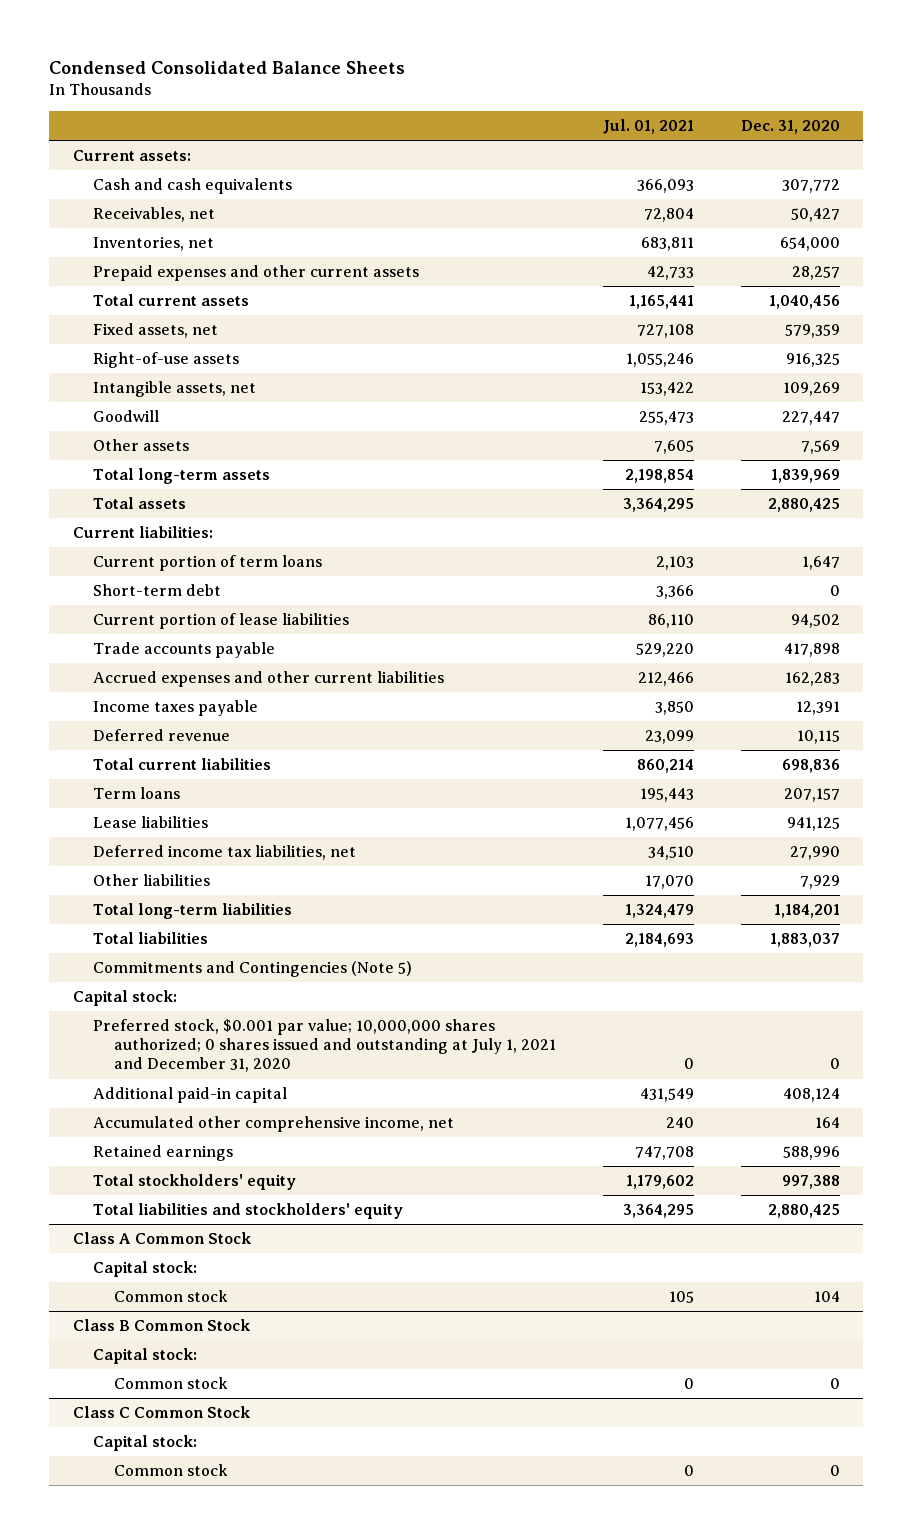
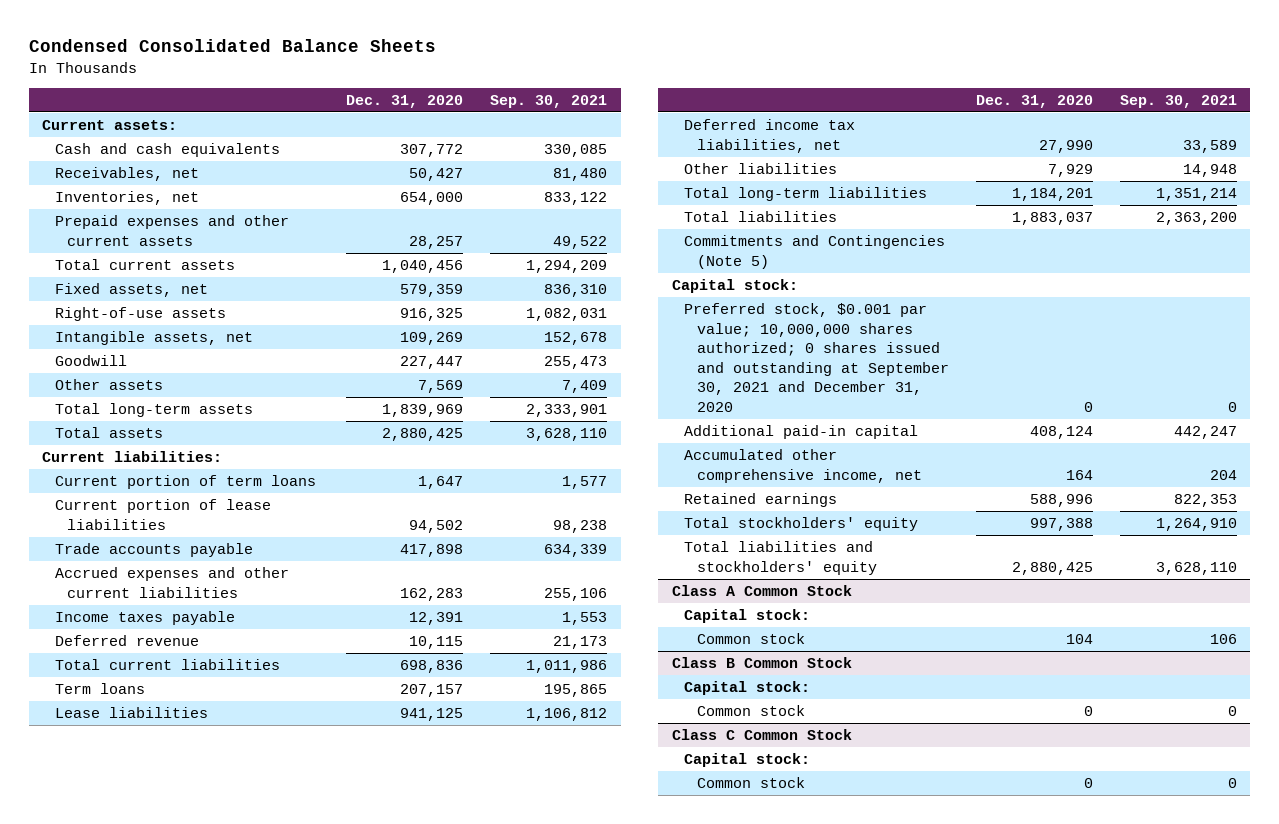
- | Jul. 01, 2021 | Dec. 31, 2020
+ | Dec. 31, 2020 | Sep. 30, 2021
- Short-term debt | 3,366 | 0
- Preferred stock, $0.001 par value; 10,000,000 shares authorized; 0 shares issued and outstanding at July 1, 2021 and December 31, 2020 | 0 | 0
+ Preferred stock, $0.001 par value; 10,000,000 shares authorized; 0 shares issued and outstanding at September 30, 2021 and December 31, 2020 | 0 | 0

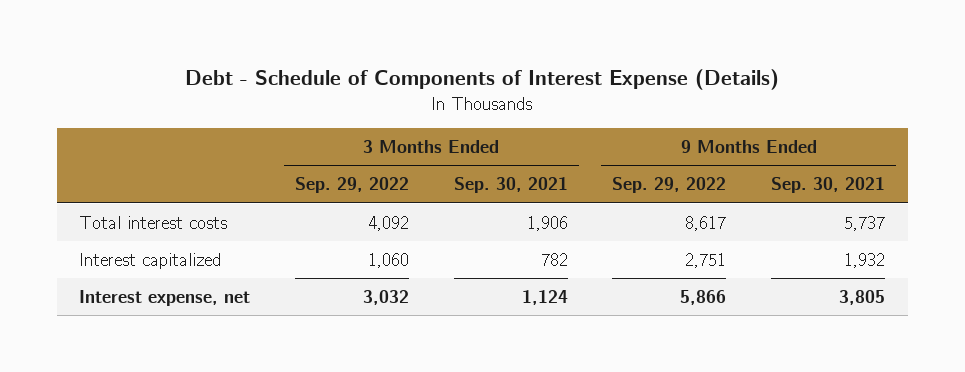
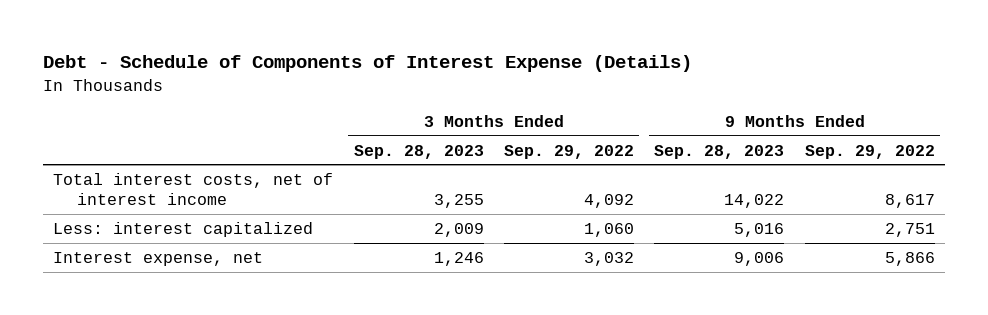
- | 3 Months Ended Sep. 29, 2022 | 3 Months Ended Sep. 30, 2021 | 9 Months Ended Sep. 29, 2022 | 9 Months Ended Sep. 30, 2021
+ | 3 Months Ended Sep. 28, 2023 | 3 Months Ended Sep. 29, 2022 | 9 Months Ended Sep. 28, 2023 | 9 Months Ended Sep. 29, 2022
- Total interest costs | 4,092 | 1,906 | 8,617 | 5,737
- Interest capitalized | 1,060 | 782 | 2,751 | 1,932
+ Total interest costs, net of interest income | 3,255 | 4,092 | 14,022 | 8,617
+ Less: interest capitalized | 2,009 | 1,060 | 5,016 | 2,751

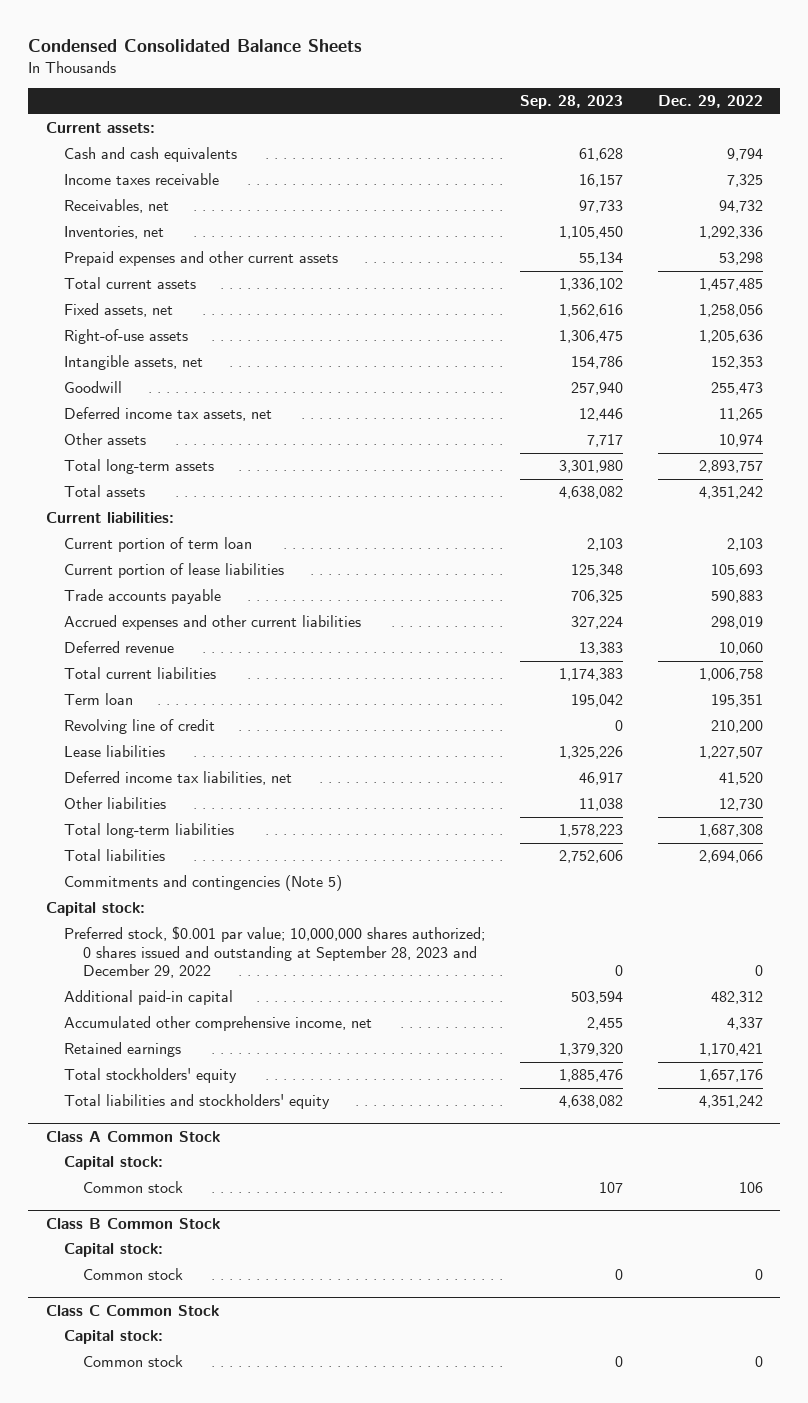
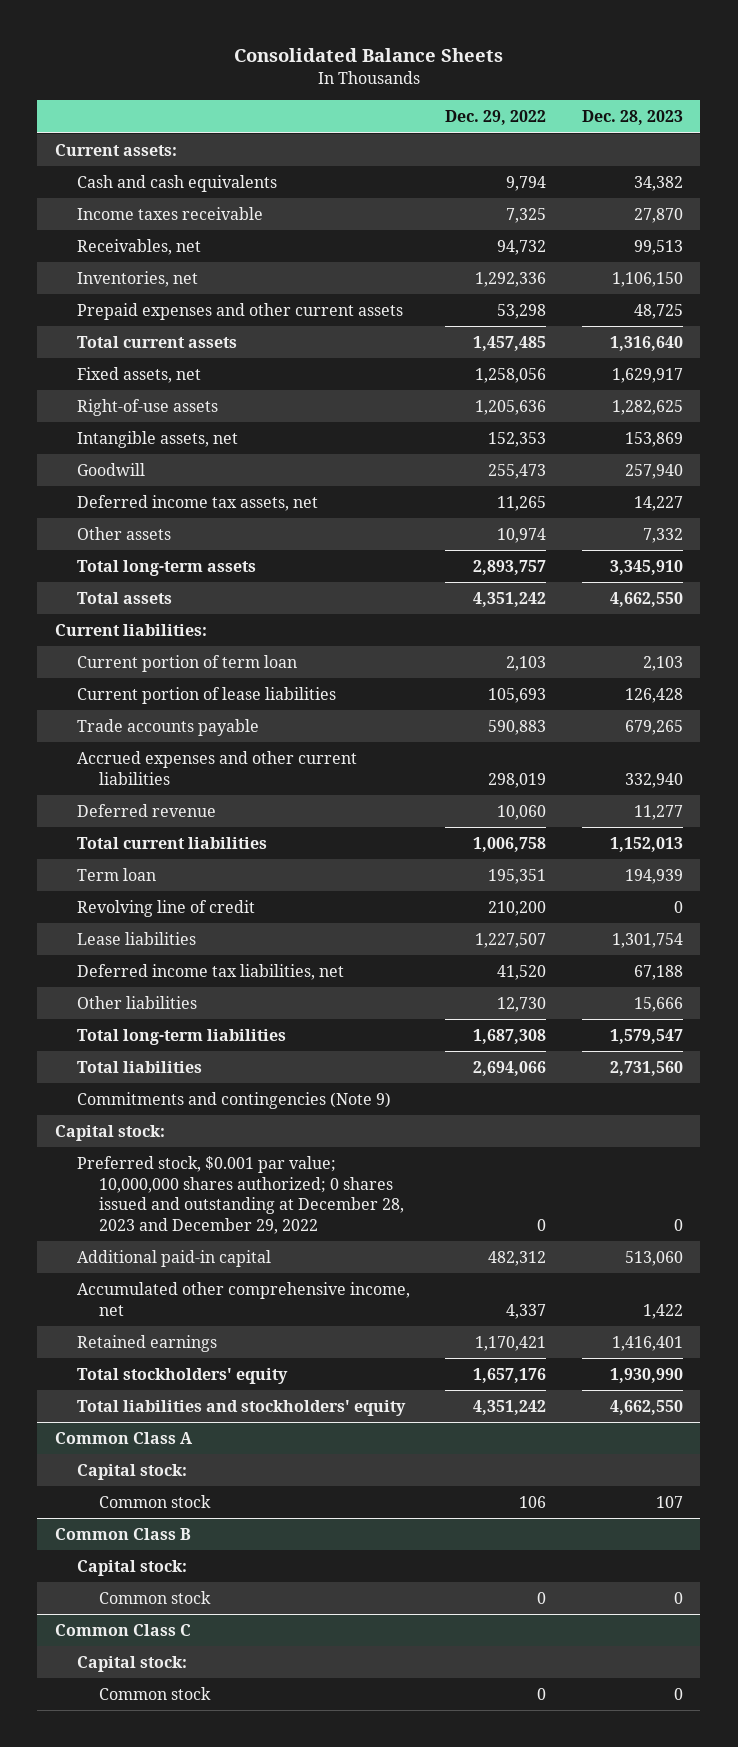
- Condensed Consolidated Balance Sheets
+ Consolidated Balance Sheets
- | Sep. 28, 2023 | Dec. 29, 2022
+ | Dec. 29, 2022 | Dec. 28, 2023
- Commitments and contingencies (Note 5)
+ Commitments and contingencies (Note 9)
- Preferred stock, $0.001 par value; 10,000,000 shares authorized; 0 shares issued and outstanding at September 28, 2023 and December 29, 2022 | 0 | 0
+ Preferred stock, $0.001 par value; 10,000,000 shares authorized; 0 shares issued and outstanding at December 28, 2023 and December 29, 2022 | 0 | 0
- Class A Common Stock
+ Common Class A
- Class B Common Stock
+ Common Class B
- Class C Common Stock
+ Common Class C

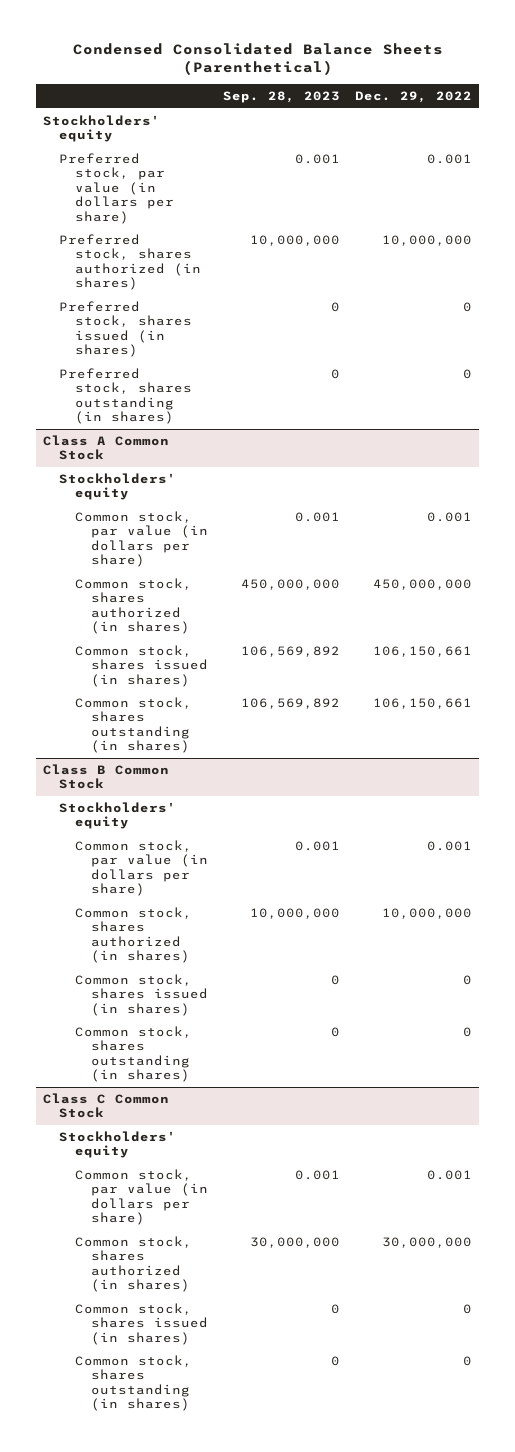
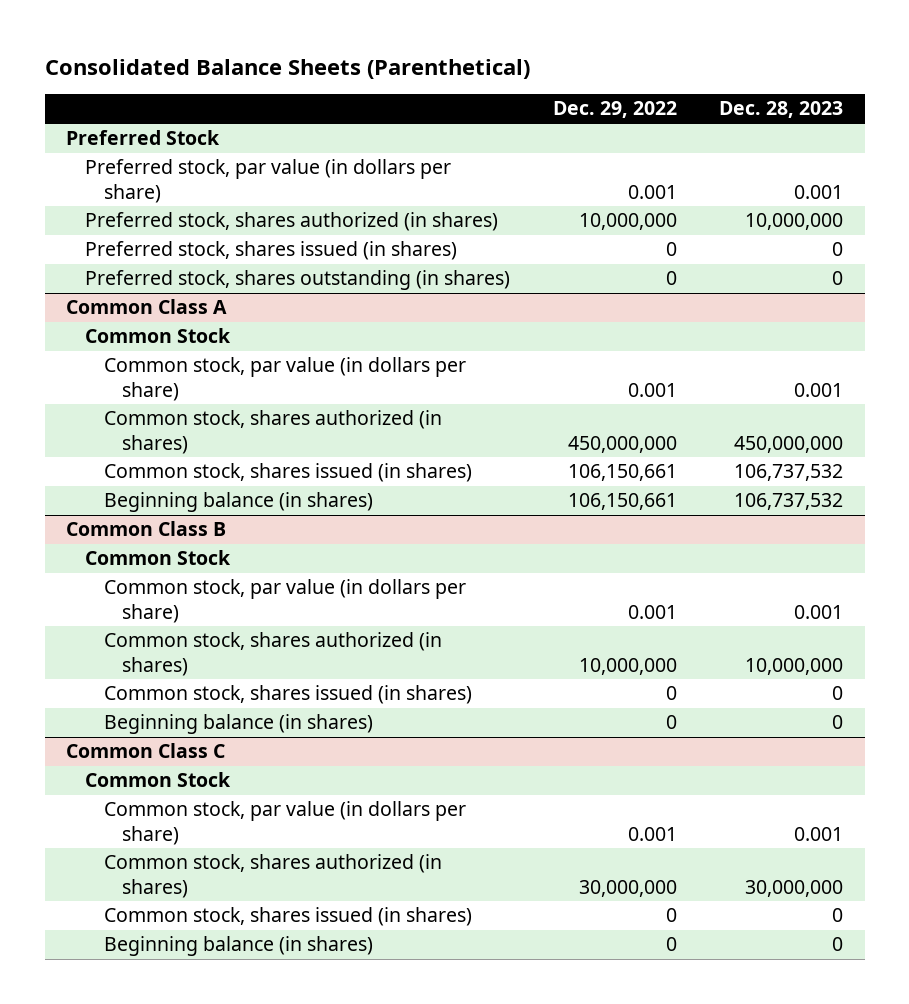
- Condensed Consolidated Balance Sheets (Parenthetical)
+ Consolidated Balance Sheets (Parenthetical)
- | Sep. 28, 2023 | Dec. 29, 2022
+ | Dec. 29, 2022 | Dec. 28, 2023
- Stockholders' equity
+ Preferred Stock
- Class A Common Stock
- Stockholders' equity
+ Common Class A
+ Common Stock
- Common stock, shares outstanding (in shares) | 106,569,892 | 106,150,661
- Class B Common Stock
- Stockholders' equity
+ Beginning balance (in shares) | 106,150,661 | 106,737,532
+ Common Class B
+ Common Stock
- Common stock, shares outstanding (in shares) | 0 | 0
- Class C Common Stock
- Stockholders' equity
+ Beginning balance (in shares) | 0 | 0
+ Common Class C
+ Common Stock
- Common stock, shares outstanding (in shares) | 0 | 0
+ Beginning balance (in shares) | 0 | 0

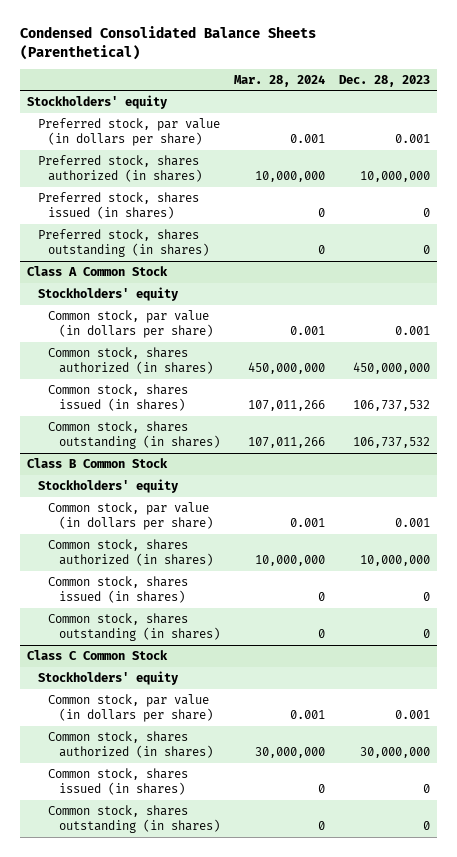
- Consolidated Balance Sheets (Parenthetical)
+ Condensed Consolidated Balance Sheets (Parenthetical)
- | Dec. 29, 2022 | Dec. 28, 2023
+ | Mar. 28, 2024 | Dec. 28, 2023
- Preferred Stock
+ Stockholders' equity
- Common Class A
- Common Stock
+ Class A Common Stock
+ Stockholders' equity
- Beginning balance (in shares) | 106,150,661 | 106,737,532
- Common Class B
- Common Stock
+ Common stock, shares outstanding (in shares) | 107,011,266 | 106,737,532
+ Class B Common Stock
+ Stockholders' equity
- Beginning balance (in shares) | 0 | 0
- Common Class C
- Common Stock
+ Common stock, shares outstanding (in shares) | 0 | 0
+ Class C Common Stock
+ Stockholders' equity
- Beginning balance (in shares) | 0 | 0
+ Common stock, shares outstanding (in shares) | 0 | 0

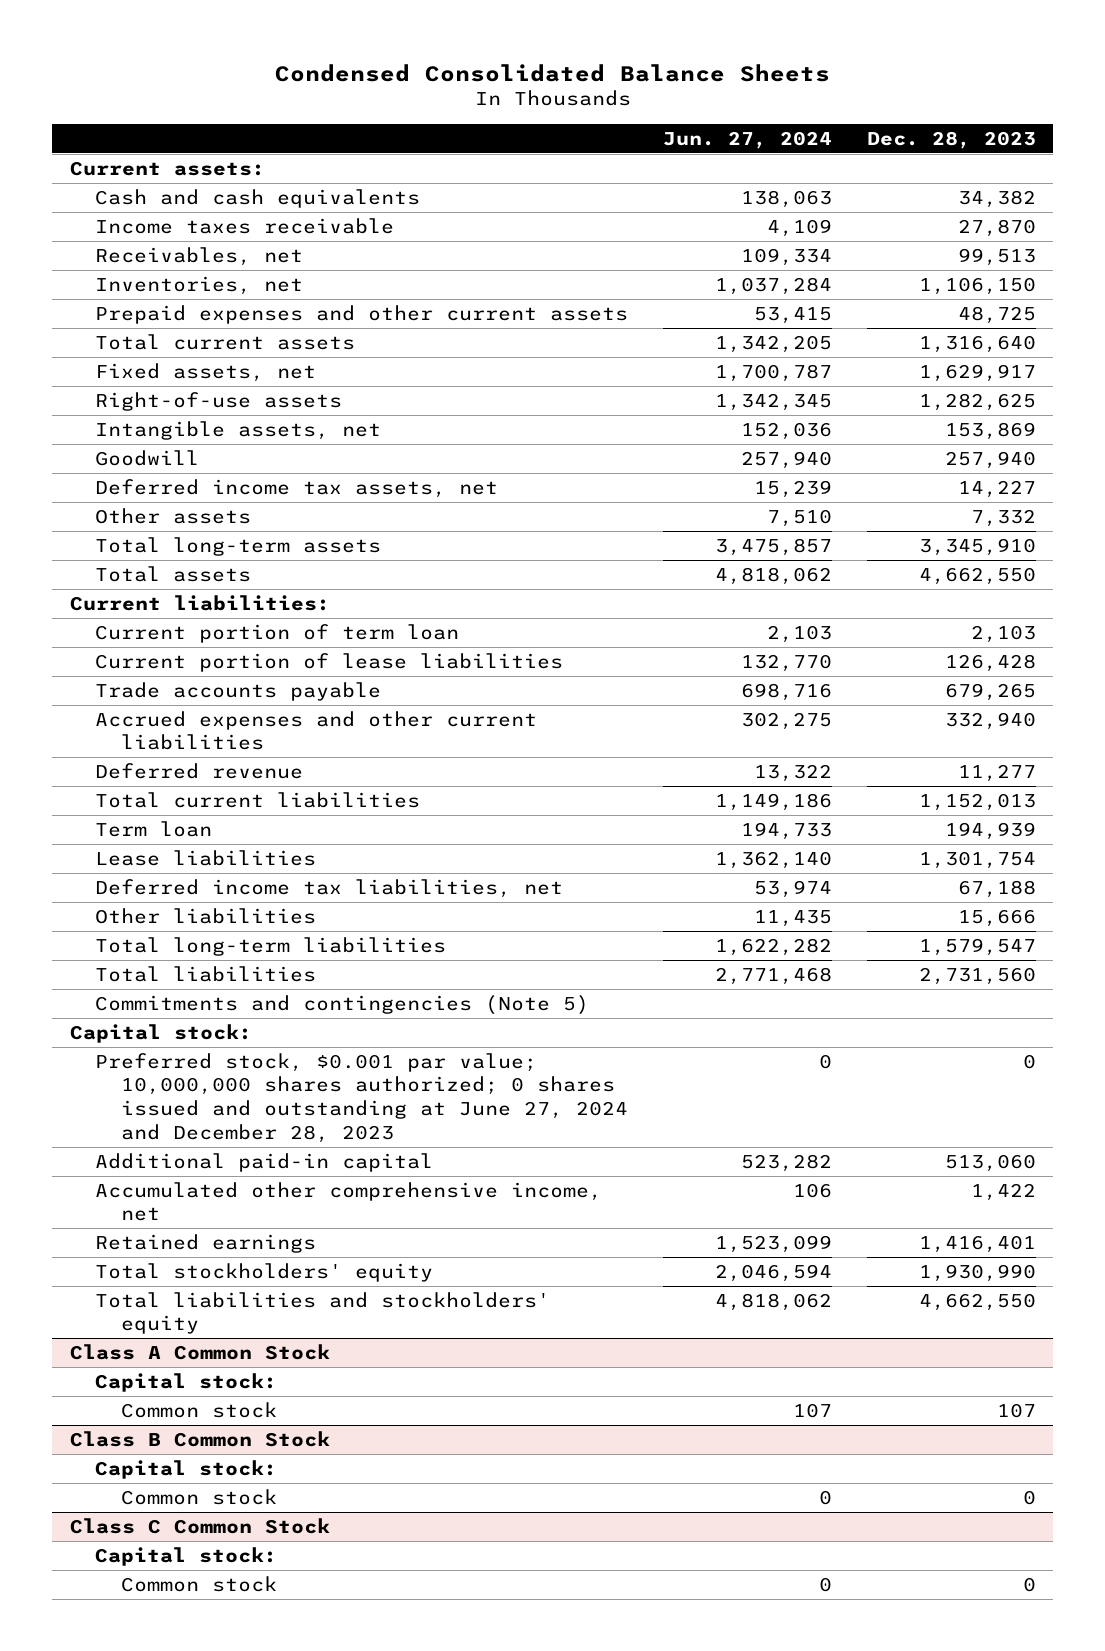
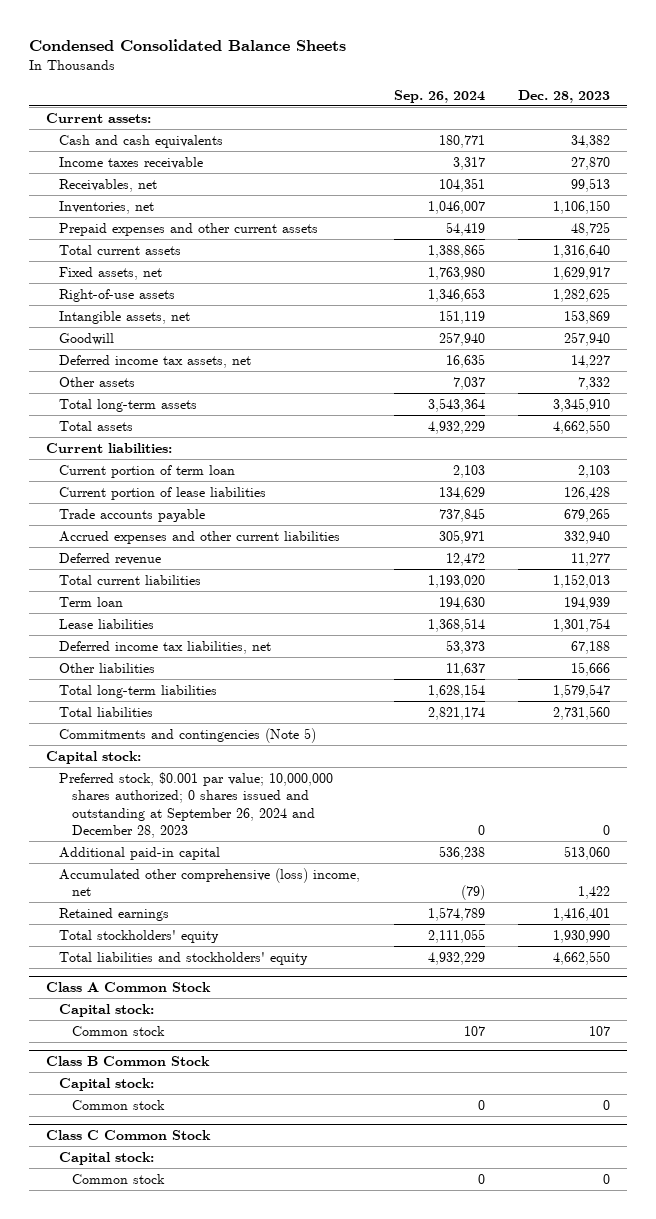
- | Jun. 27, 2024 | Dec. 28, 2023
+ | Sep. 26, 2024 | Dec. 28, 2023
- Preferred stock, $0.001 par value; 10,000,000 shares authorized; 0 shares issued and outstanding at June 27, 2024 and December 28, 2023 | 0 | 0
+ Preferred stock, $0.001 par value; 10,000,000 shares authorized; 0 shares issued and outstanding at September 26, 2024 and December 28, 2023 | 0 | 0
- Accumulated other comprehensive income, net | 106 | 1,422
+ Accumulated other comprehensive (loss) income, net | (79) | 1,422

